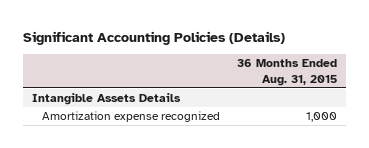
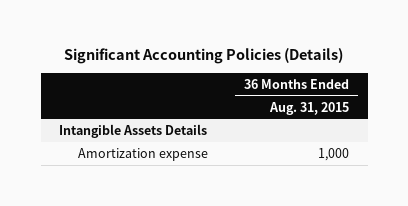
- Amortization expense recognized | 1,000
+ Amortization expense | 1,000

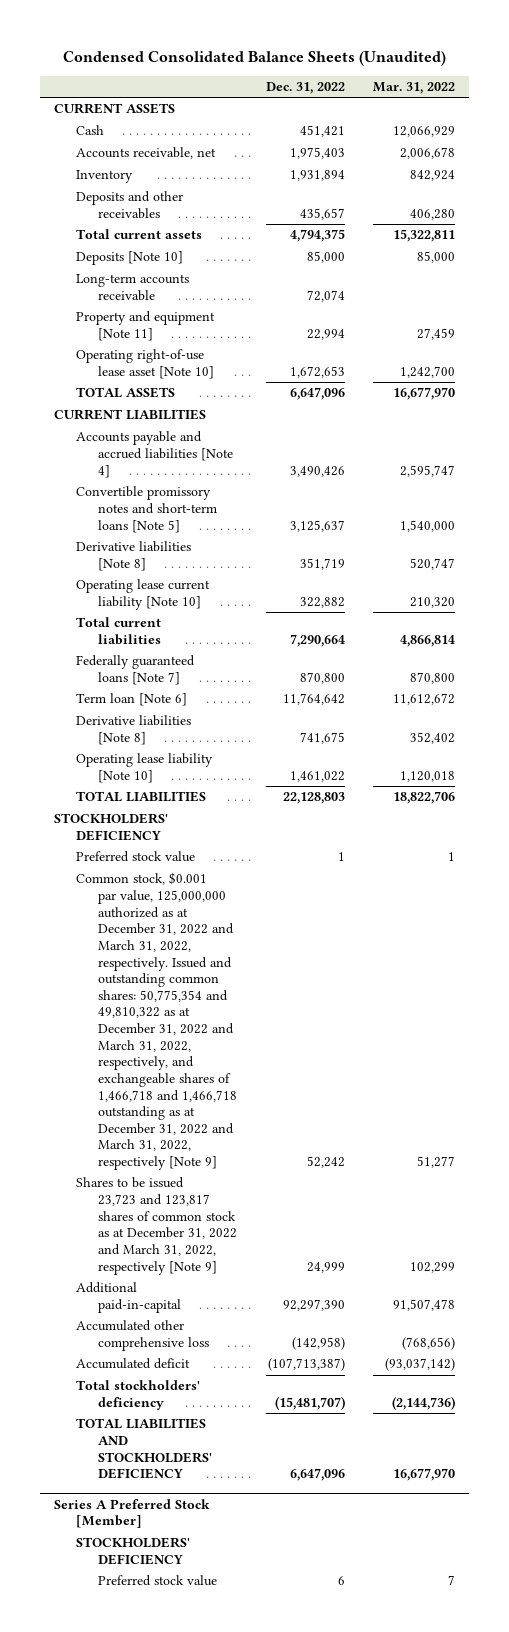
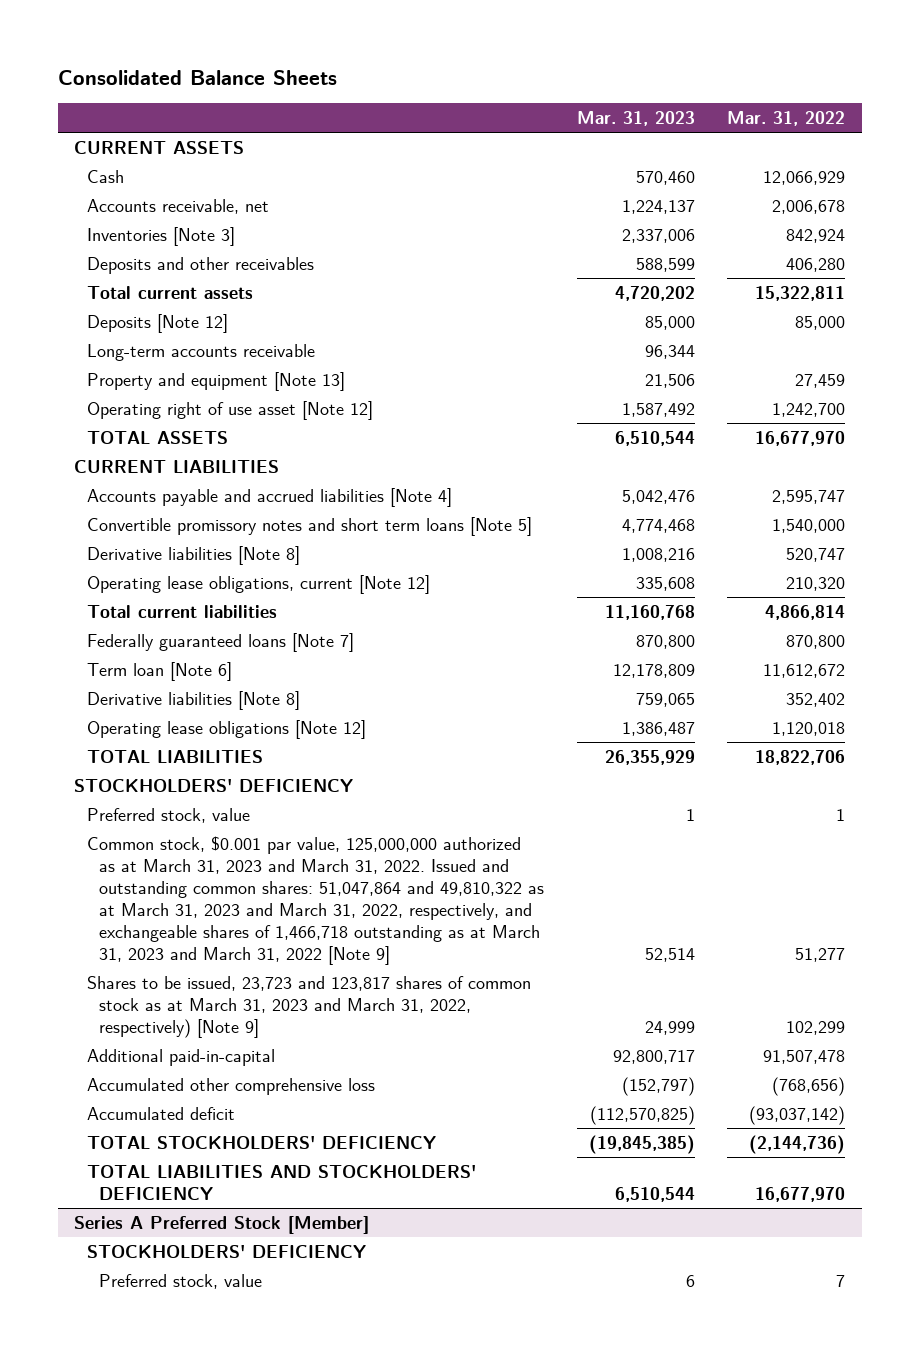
- Condensed Consolidated Balance Sheets (Unaudited)
+ Consolidated Balance Sheets
- | Dec. 31, 2022 | Mar. 31, 2022
+ | Mar. 31, 2023 | Mar. 31, 2022
- Inventory | 1,931,894 | 842,924
+ Inventories [Note 3] | 2,337,006 | 842,924
- Deposits [Note 10] | 85,000 | 85,000
+ Deposits [Note 12] | 85,000 | 85,000
- Property and equipment [Note 11] | 22,994 | 27,459
- Operating right-of-use lease asset [Note 10] | 1,672,653 | 1,242,700
+ Property and equipment [Note 13] | 21,506 | 27,459
+ Operating right of use asset [Note 12] | 1,587,492 | 1,242,700
- Convertible promissory notes and short-term loans [Note 5] | 3,125,637 | 1,540,000
+ Convertible promissory notes and short term loans [Note 5] | 4,774,468 | 1,540,000
- Operating lease current liability [Note 10] | 322,882 | 210,320
+ Operating lease obligations, current [Note 12] | 335,608 | 210,320
- Operating lease liability [Note 10] | 1,461,022 | 1,120,018
+ Operating lease obligations [Note 12] | 1,386,487 | 1,120,018
- Preferred stock value | 1 | 1
- Common stock, $0.001 par value, 125,000,000 authorized as at December 31, 2022 and March 31, 2022, respectively. Issued and outstanding common shares: 50,775,354 and 49,810,322 as at December 31, 2022 and March 31, 2022, respectively, and exchangeable shares of 1,466,718 and 1,466,718 outstanding as at December 31, 2022 and March 31, 2022, respectively [Note 9] | 52,242 | 51,277
- Shares to be issued 23,723 and 123,817 shares of common stock as at December 31, 2022 and March 31, 2022, respectively [Note 9] | 24,999 | 102,299
+ Preferred stock, value | 1 | 1
+ Common stock, $0.001 par value, 125,000,000 authorized as at March 31, 2023 and March 31, 2022. Issued and outstanding common shares: 51,047,864 and 49,810,322 as at March 31, 2023 and March 31, 2022, respectively, and exchangeable shares of 1,466,718 outstanding as at March 31, 2023 and March 31, 2022 [Note 9] | 52,514 | 51,277
+ Shares to be issued, 23,723 and 123,817 shares of common stock as at March 31, 2023 and March 31, 2022, respectively) [Note 9] | 24,999 | 102,299
- Total stockholders' deficiency | (15,481,707) | (2,144,736)
+ TOTAL STOCKHOLDERS' DEFICIENCY | (19,845,385) | (2,144,736)
@ Series A Preferred Stock [Member]
- Preferred stock value | 6 | 7
+ Preferred stock, value | 6 | 7

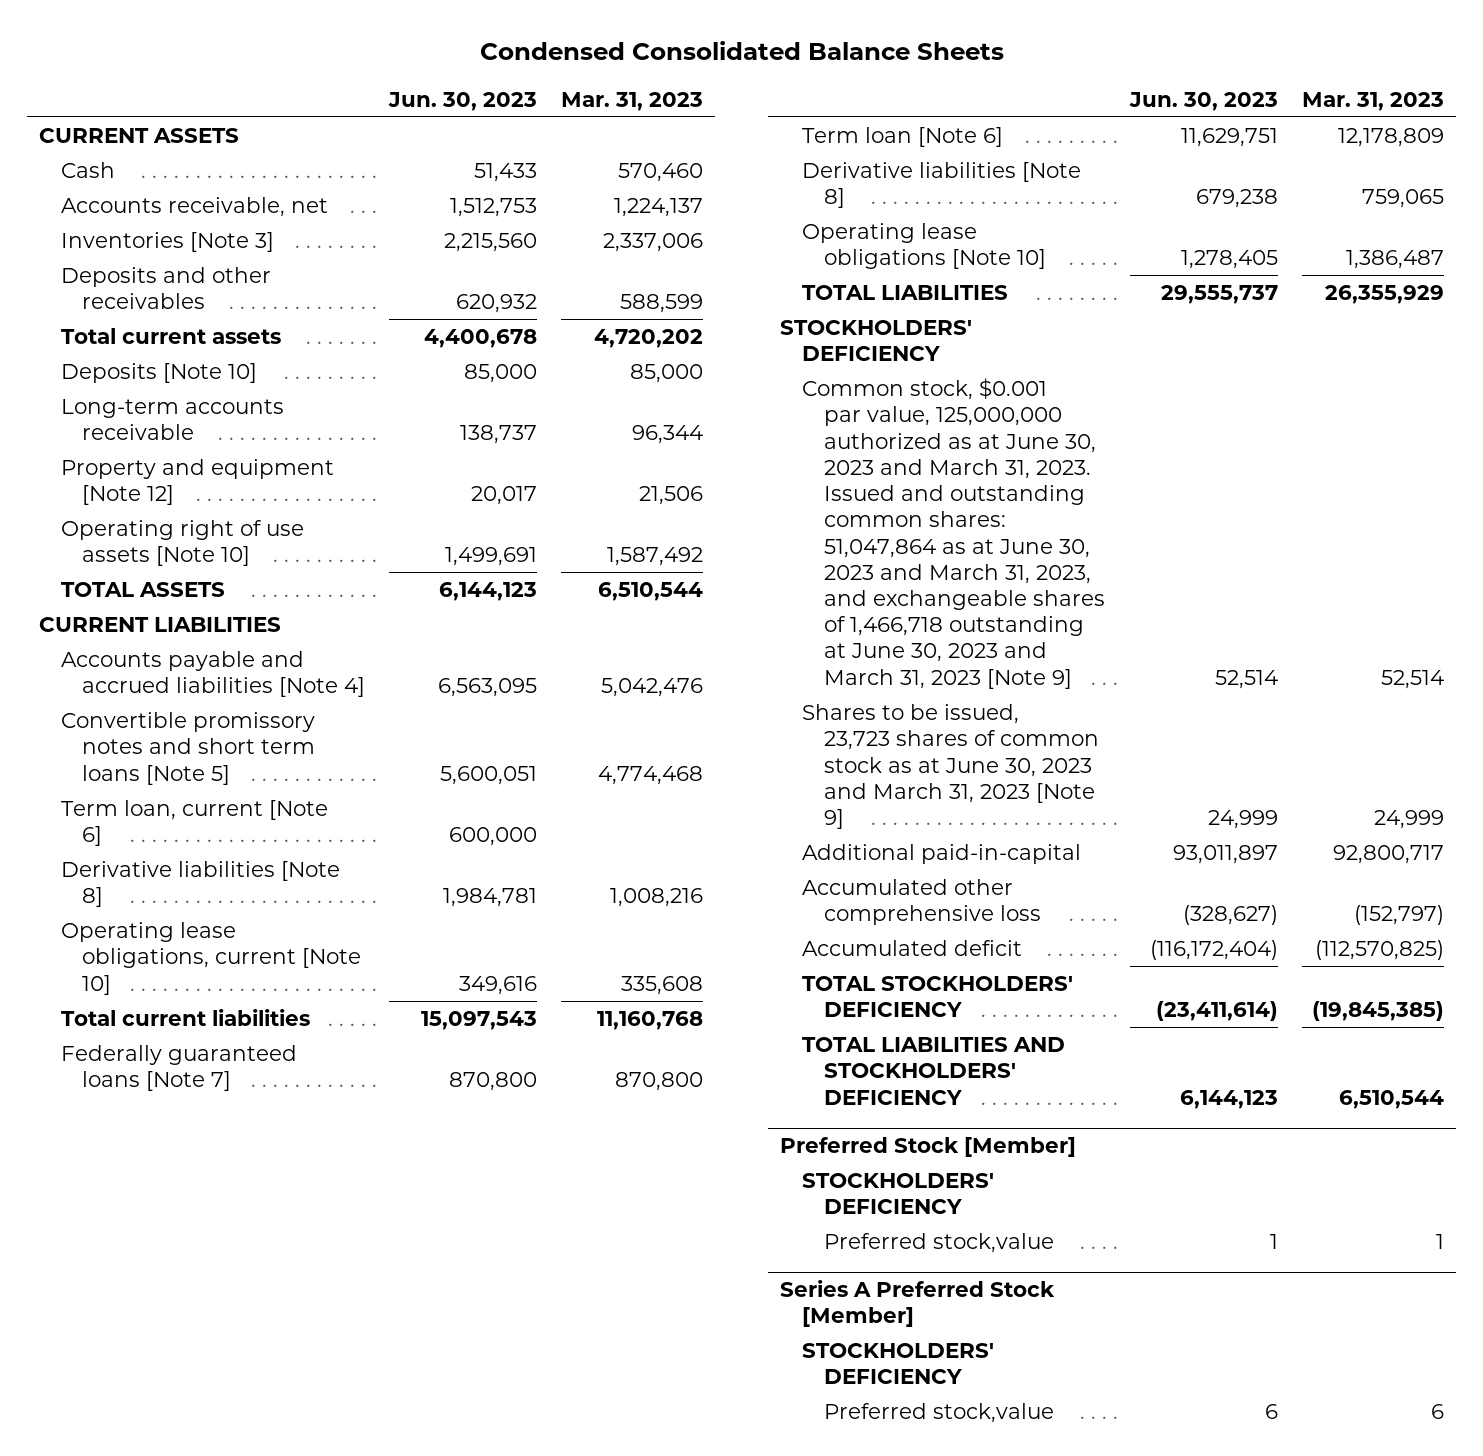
- Consolidated Balance Sheets
+ Condensed Consolidated Balance Sheets
- | Mar. 31, 2023 | Mar. 31, 2022
+ | Jun. 30, 2023 | Mar. 31, 2023
- Deposits [Note 12] | 85,000 | 85,000
+ Deposits [Note 10] | 85,000 | 85,000
- Property and equipment [Note 13] | 21,506 | 27,459
- Operating right of use asset [Note 12] | 1,587,492 | 1,242,700
+ Property and equipment [Note 12] | 20,017 | 21,506
+ Operating right of use assets [Note 10] | 1,499,691 | 1,587,492
+ Term loan, current [Note 6] | 600,000 |
- Operating lease obligations, current [Note 12] | 335,608 | 210,320
+ Operating lease obligations, current [Note 10] | 349,616 | 335,608
- Operating lease obligations [Note 12] | 1,386,487 | 1,120,018
+ Operating lease obligations [Note 10] | 1,278,405 | 1,386,487
- Preferred stock, value | 1 | 1
- Common stock, $0.001 par value, 125,000,000 authorized as at March 31, 2023 and March 31, 2022. Issued and outstanding common shares: 51,047,864 and 49,810,322 as at March 31, 2023 and March 31, 2022, respectively, and exchangeable shares of 1,466,718 outstanding as at March 31, 2023 and March 31, 2022 [Note 9] | 52,514 | 51,277
- Shares to be issued, 23,723 and 123,817 shares of common stock as at March 31, 2023 and March 31, 2022, respectively) [Note 9] | 24,999 | 102,299
+ Common stock, $0.001 par value, 125,000,000 authorized as at June 30, 2023 and March 31, 2023. Issued and outstanding common shares: 51,047,864 as at June 30, 2023 and March 31, 2023, and exchangeable shares of 1,466,718 outstanding at June 30, 2023 and March 31, 2023 [Note 9] | 52,514 | 52,514
+ Shares to be issued, 23,723 shares of common stock as at June 30, 2023 and March 31, 2023 [Note 9] | 24,999 | 24,999
+ Preferred Stock [Member]
+ STOCKHOLDERS' DEFICIENCY
+ Preferred stock,value | 1 | 1
@ Series A Preferred Stock [Member]
- Preferred stock, value | 6 | 7
+ Preferred stock,value | 6 | 6

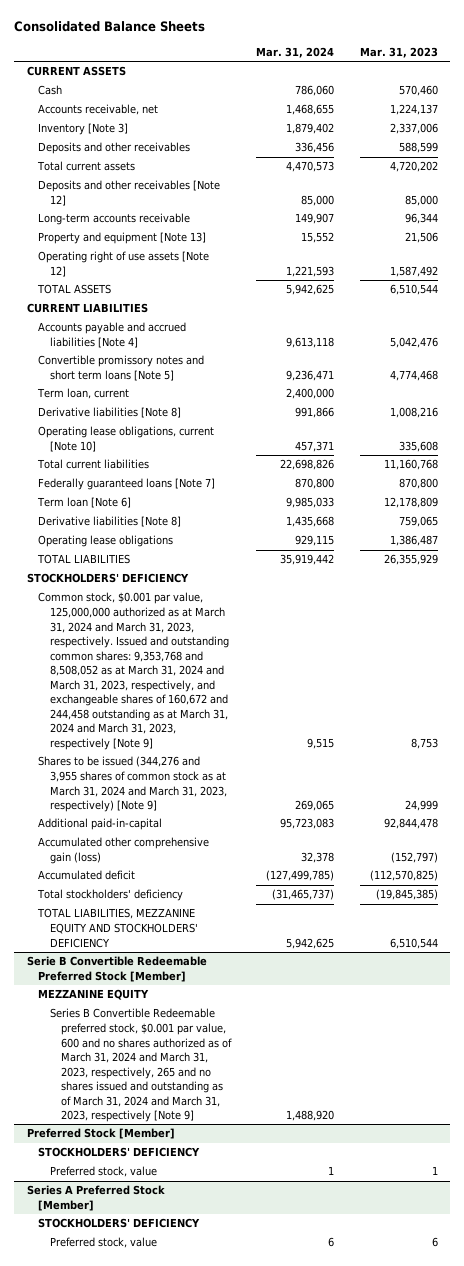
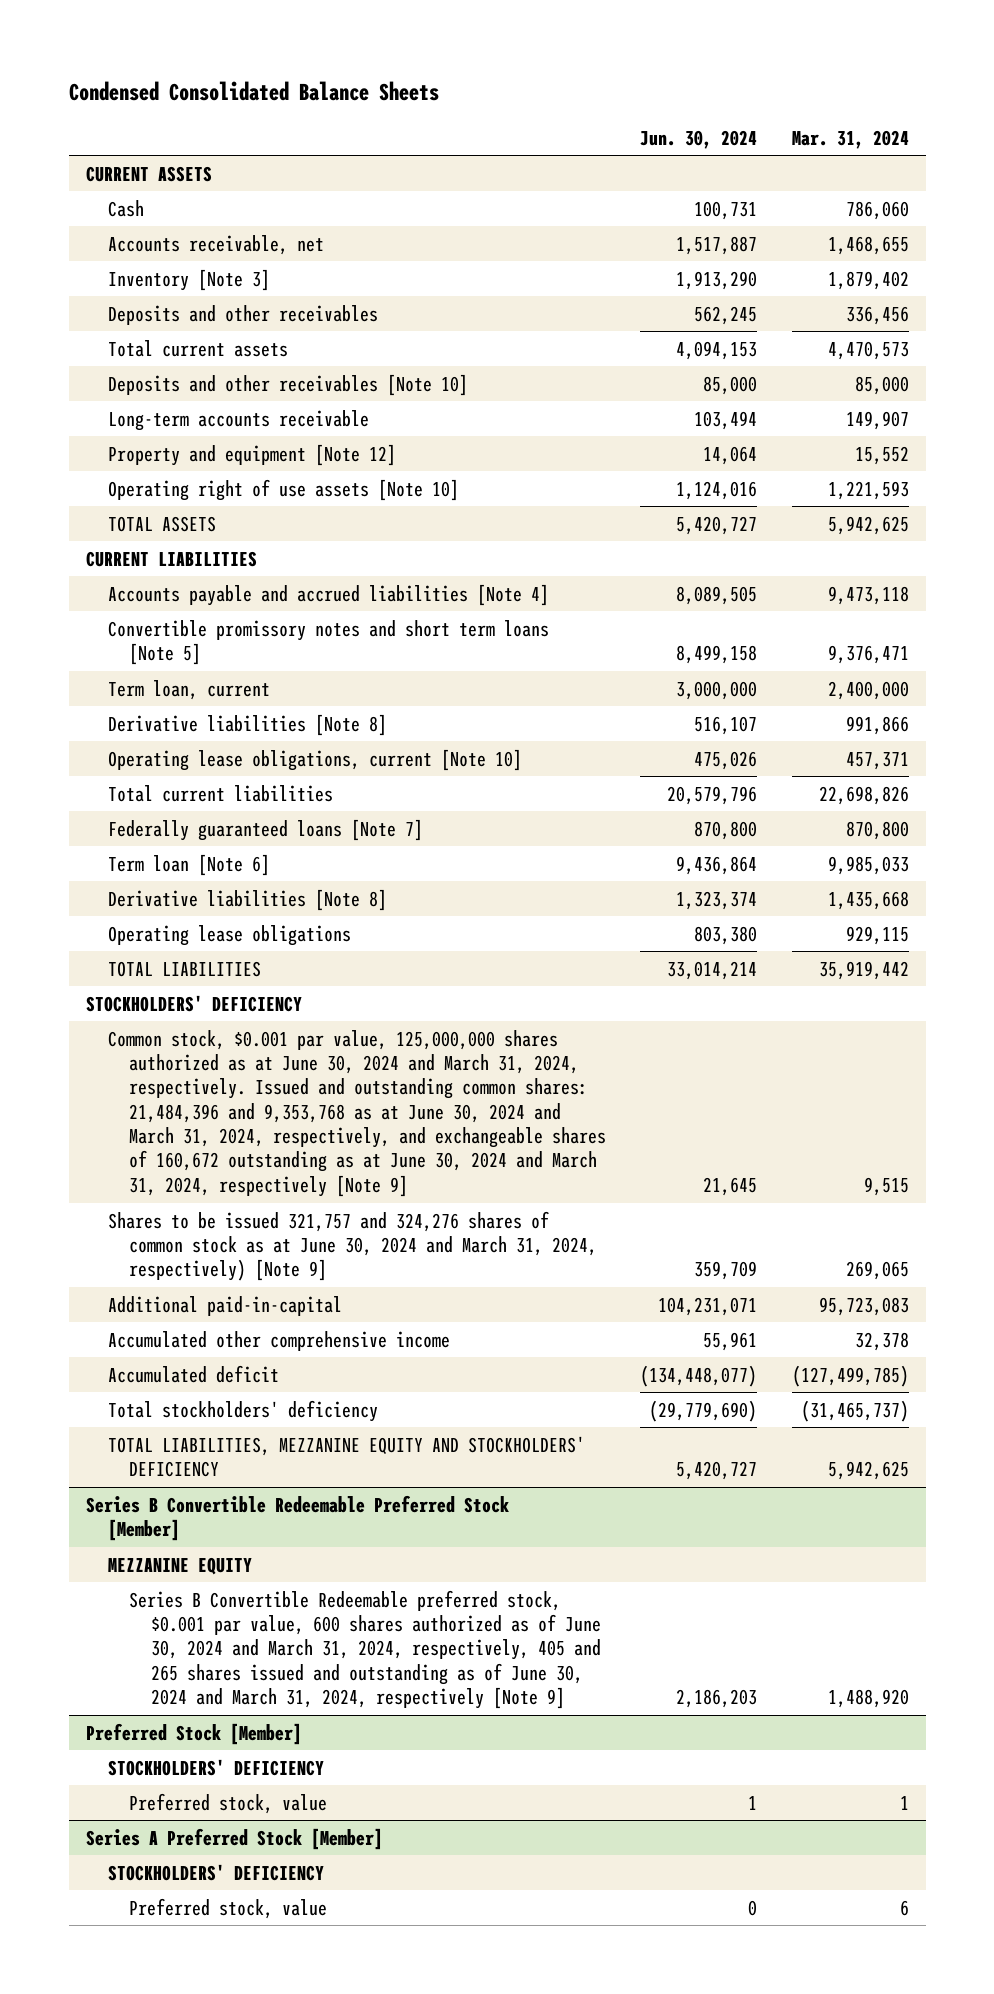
- Consolidated Balance Sheets
+ Condensed Consolidated Balance Sheets
- | Mar. 31, 2024 | Mar. 31, 2023
+ | Jun. 30, 2024 | Mar. 31, 2024
- Deposits and other receivables [Note 12] | 85,000 | 85,000
+ Deposits and other receivables [Note 10] | 85,000 | 85,000
- Property and equipment [Note 13] | 15,552 | 21,506
- Operating right of use assets [Note 12] | 1,221,593 | 1,587,492
+ Property and equipment [Note 12] | 14,064 | 15,552
+ Operating right of use assets [Note 10] | 1,124,016 | 1,221,593
- Accounts payable and accrued liabilities [Note 4] | 9,613,118 | 5,042,476
- Convertible promissory notes and short term loans [Note 5] | 9,236,471 | 4,774,468
+ Accounts payable and accrued liabilities [Note 4] | 8,089,505 | 9,473,118
+ Convertible promissory notes and short term loans [Note 5] | 8,499,158 | 9,376,471
- Common stock, $0.001 par value, 125,000,000 authorized as at March 31, 2024 and March 31, 2023, respectively. Issued and outstanding common shares: 9,353,768 and 8,508,052 as at March 31, 2024 and March 31, 2023, respectively, and exchangeable shares of 160,672 and 244,458 outstanding as at March 31, 2024 and March 31, 2023, respectively [Note 9] | 9,515 | 8,753
- Shares to be issued (344,276 and 3,955 shares of common stock as at March 31, 2024 and March 31, 2023, respectively) [Note 9] | 269,065 | 24,999
+ Common stock, $0.001 par value, 125,000,000 shares authorized as at June 30, 2024 and March 31, 2024, respectively. Issued and outstanding common shares: 21,484,396 and 9,353,768 as at June 30, 2024 and March 31, 2024, respectively, and exchangeable shares of 160,672 outstanding as at June 30, 2024 and March 31, 2024, respectively [Note 9] | 21,645 | 9,515
+ Shares to be issued 321,757 and 324,276 shares of common stock as at June 30, 2024 and March 31, 2024, respectively) [Note 9] | 359,709 | 269,065
- Accumulated other comprehensive gain (loss) | 32,378 | (152,797)
+ Accumulated other comprehensive income | 55,961 | 32,378
- Serie B Convertible Redeemable Preferred Stock [Member]
+ Series B Convertible Redeemable Preferred Stock [Member]
- Series B Convertible Redeemable preferred stock, $0.001 par value, 600 and no shares authorized as of March 31, 2024 and March 31, 2023, respectively, 265 and no shares issued and outstanding as of March 31, 2024 and March 31, 2023, respectively [Note 9] | 1,488,920 |
+ Series B Convertible Redeemable preferred stock, $0.001 par value, 600 shares authorized as of June 30, 2024 and March 31, 2024, respectively, 405 and 265 shares issued and outstanding as of June 30, 2024 and March 31, 2024, respectively [Note 9] | 2,186,203 | 1,488,920

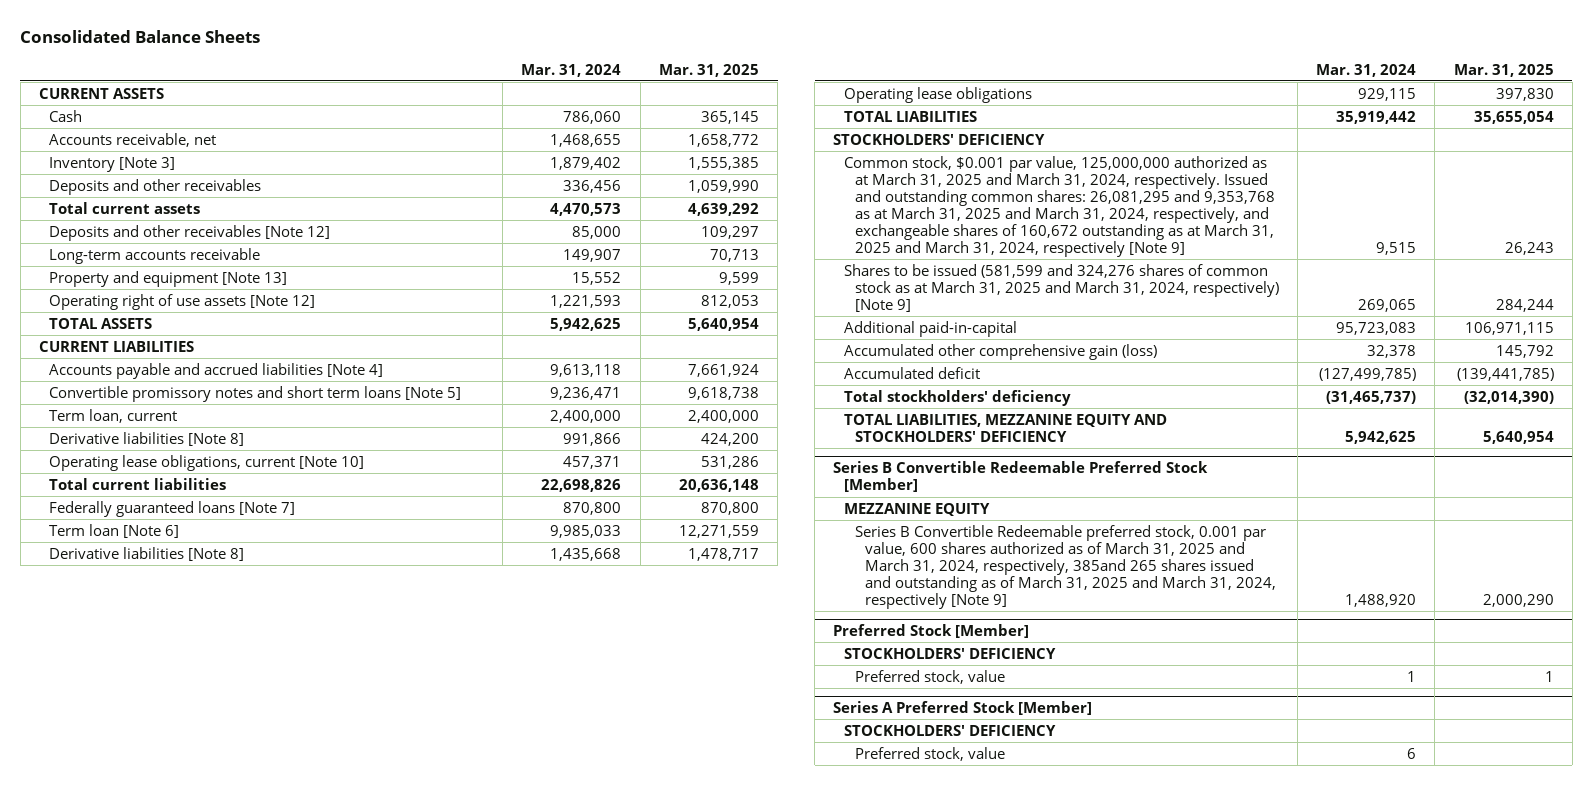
- Condensed Consolidated Balance Sheets
+ Consolidated Balance Sheets
- | Jun. 30, 2024 | Mar. 31, 2024
+ | Mar. 31, 2024 | Mar. 31, 2025
- Deposits and other receivables [Note 10] | 85,000 | 85,000
+ Deposits and other receivables [Note 12] | 85,000 | 109,297
- Property and equipment [Note 12] | 14,064 | 15,552
- Operating right of use assets [Note 10] | 1,124,016 | 1,221,593
+ Property and equipment [Note 13] | 15,552 | 9,599
+ Operating right of use assets [Note 12] | 1,221,593 | 812,053
- Accounts payable and accrued liabilities [Note 4] | 8,089,505 | 9,473,118
- Convertible promissory notes and short term loans [Note 5] | 8,499,158 | 9,376,471
+ Accounts payable and accrued liabilities [Note 4] | 9,613,118 | 7,661,924
+ Convertible promissory notes and short term loans [Note 5] | 9,236,471 | 9,618,738
- Common stock, $0.001 par value, 125,000,000 shares authorized as at June 30, 2024 and March 31, 2024, respectively. Issued and outstanding common shares: 21,484,396 and 9,353,768 as at June 30, 2024 and March 31, 2024, respectively, and exchangeable shares of 160,672 outstanding as at June 30, 2024 and March 31, 2024, respectively [Note 9] | 21,645 | 9,515
- Shares to be issued 321,757 and 324,276 shares of common stock as at June 30, 2024 and March 31, 2024, respectively) [Note 9] | 359,709 | 269,065
+ Common stock, $0.001 par value, 125,000,000 authorized as at March 31, 2025 and March 31, 2024, respectively. Issued and outstanding common shares: 26,081,295 and 9,353,768 as at March 31, 2025 and March 31, 2024, respectively, and exchangeable shares of 160,672 outstanding as at March 31, 2025 and March 31, 2024, respectively [Note 9] | 9,515 | 26,243
+ Shares to be issued (581,599 and 324,276 shares of common stock as at March 31, 2025 and March 31, 2024, respectively) [Note 9] | 269,065 | 284,244
- Accumulated other comprehensive income | 55,961 | 32,378
+ Accumulated other comprehensive gain (loss) | 32,378 | 145,792
@ Series B Convertible Redeemable Preferred Stock [Member]
- Series B Convertible Redeemable preferred stock, $0.001 par value, 600 shares authorized as of June 30, 2024 and March 31, 2024, respectively, 405 and 265 shares issued and outstanding as of June 30, 2024 and March 31, 2024, respectively [Note 9] | 2,186,203 | 1,488,920
+ Series B Convertible Redeemable preferred stock, 0.001 par value, 600 shares authorized as of March 31, 2025 and March 31, 2024, respectively, 385and 265 shares issued and outstanding as of March 31, 2025 and March 31, 2024, respectively [Note 9] | 1,488,920 | 2,000,290

